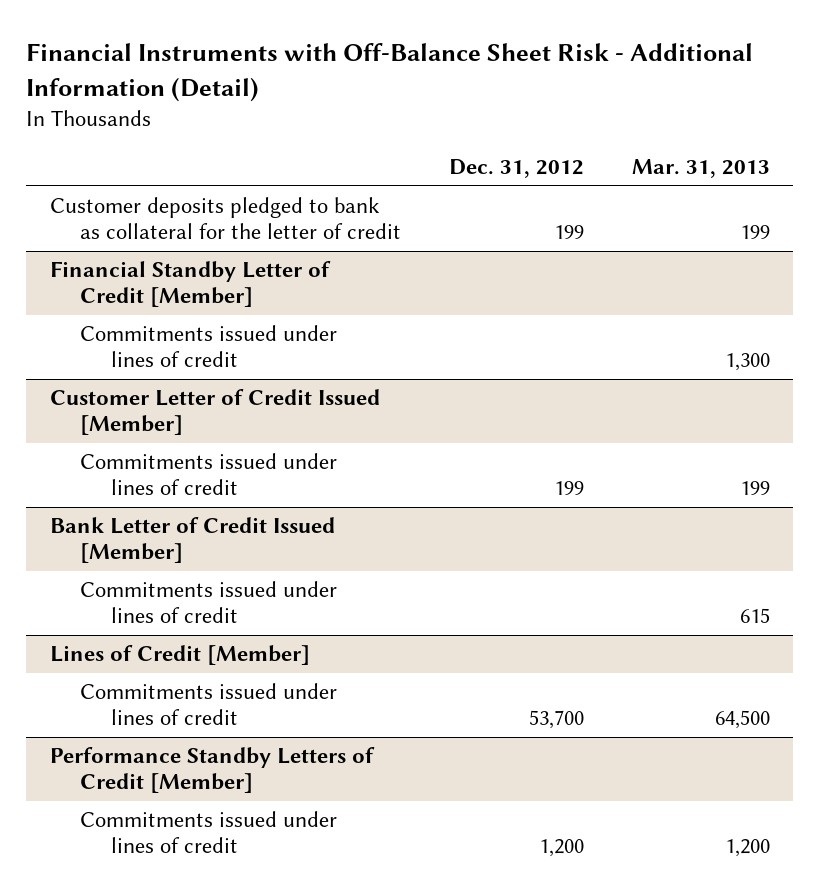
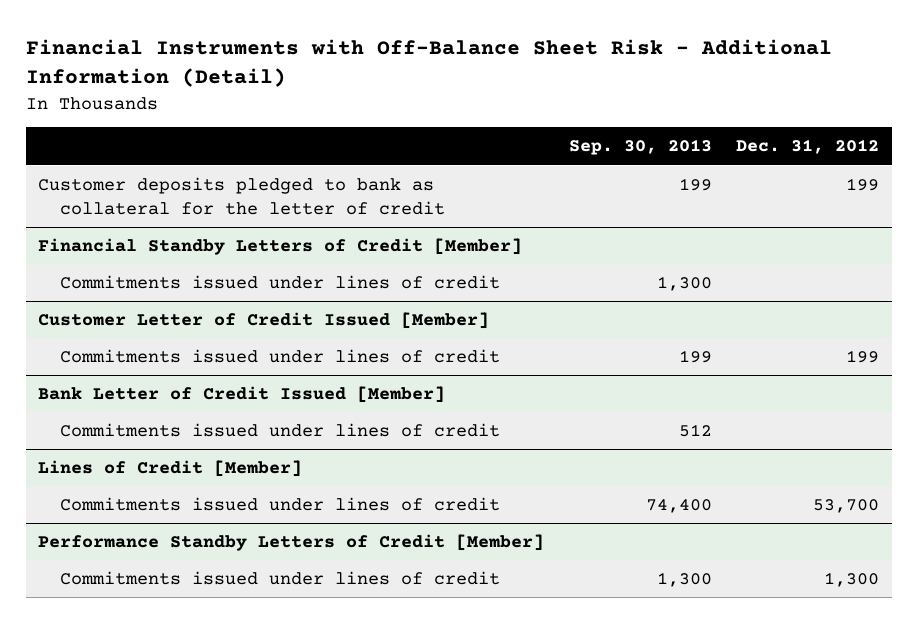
- | Dec. 31, 2012 | Mar. 31, 2013
+ | Sep. 30, 2013 | Dec. 31, 2012
- Financial Standby Letter of Credit [Member]
+ Financial Standby Letters of Credit [Member]
@ Performance Standby Letters of Credit [Member]
- Commitments issued under lines of credit | 1,200 | 1,200
+ Commitments issued under lines of credit | 1,300 | 1,300

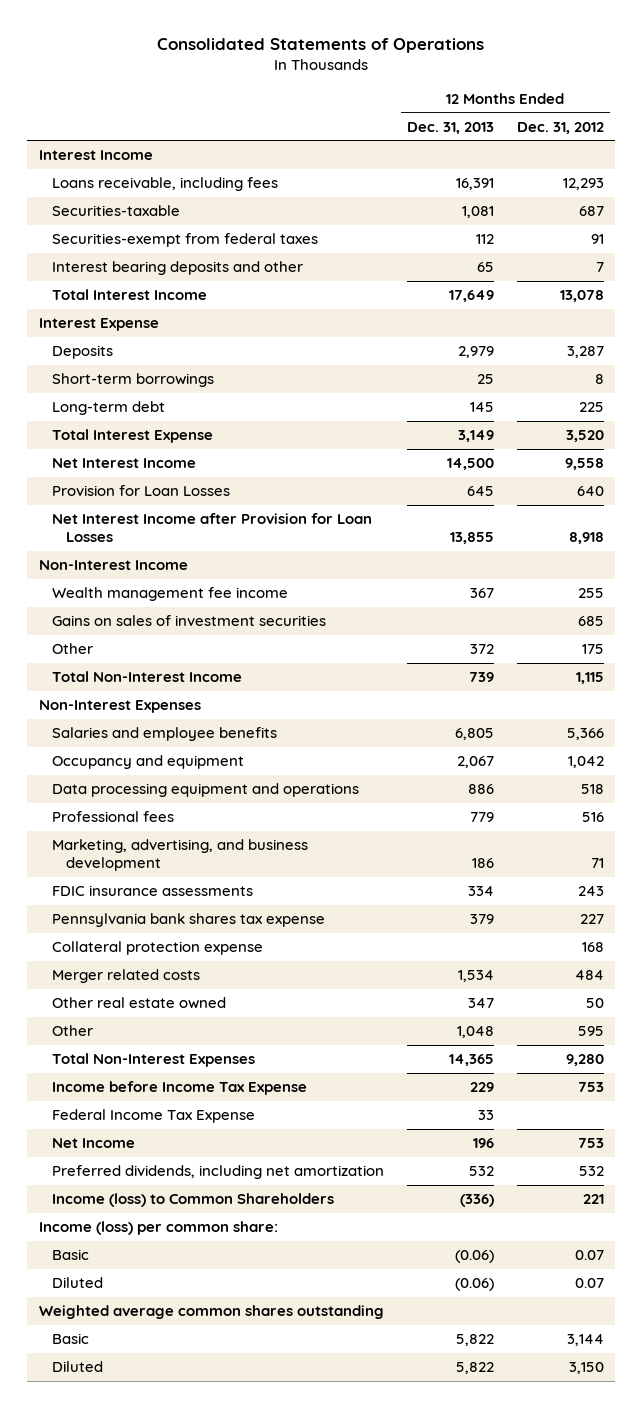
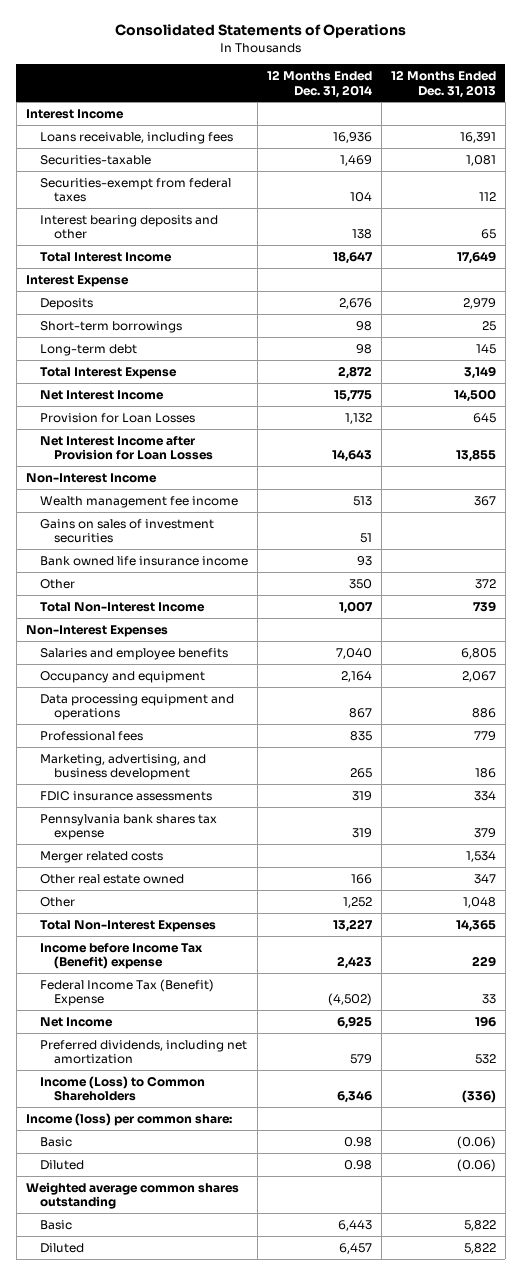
- | 12 Months Ended Dec. 31, 2013 | 12 Months Ended Dec. 31, 2012
+ | 12 Months Ended Dec. 31, 2014 | 12 Months Ended Dec. 31, 2013
+ Bank owned life insurance income | 93 |
- Collateral protection expense | | 168
- Income before Income Tax Expense | 229 | 753
- Federal Income Tax Expense | 33 |
+ Income before Income Tax (Benefit) expense | 2,423 | 229
+ Federal Income Tax (Benefit) Expense | (4,502) | 33
- Income (loss) to Common Shareholders | (336) | 221
+ Income (Loss) to Common Shareholders | 6,346 | (336)

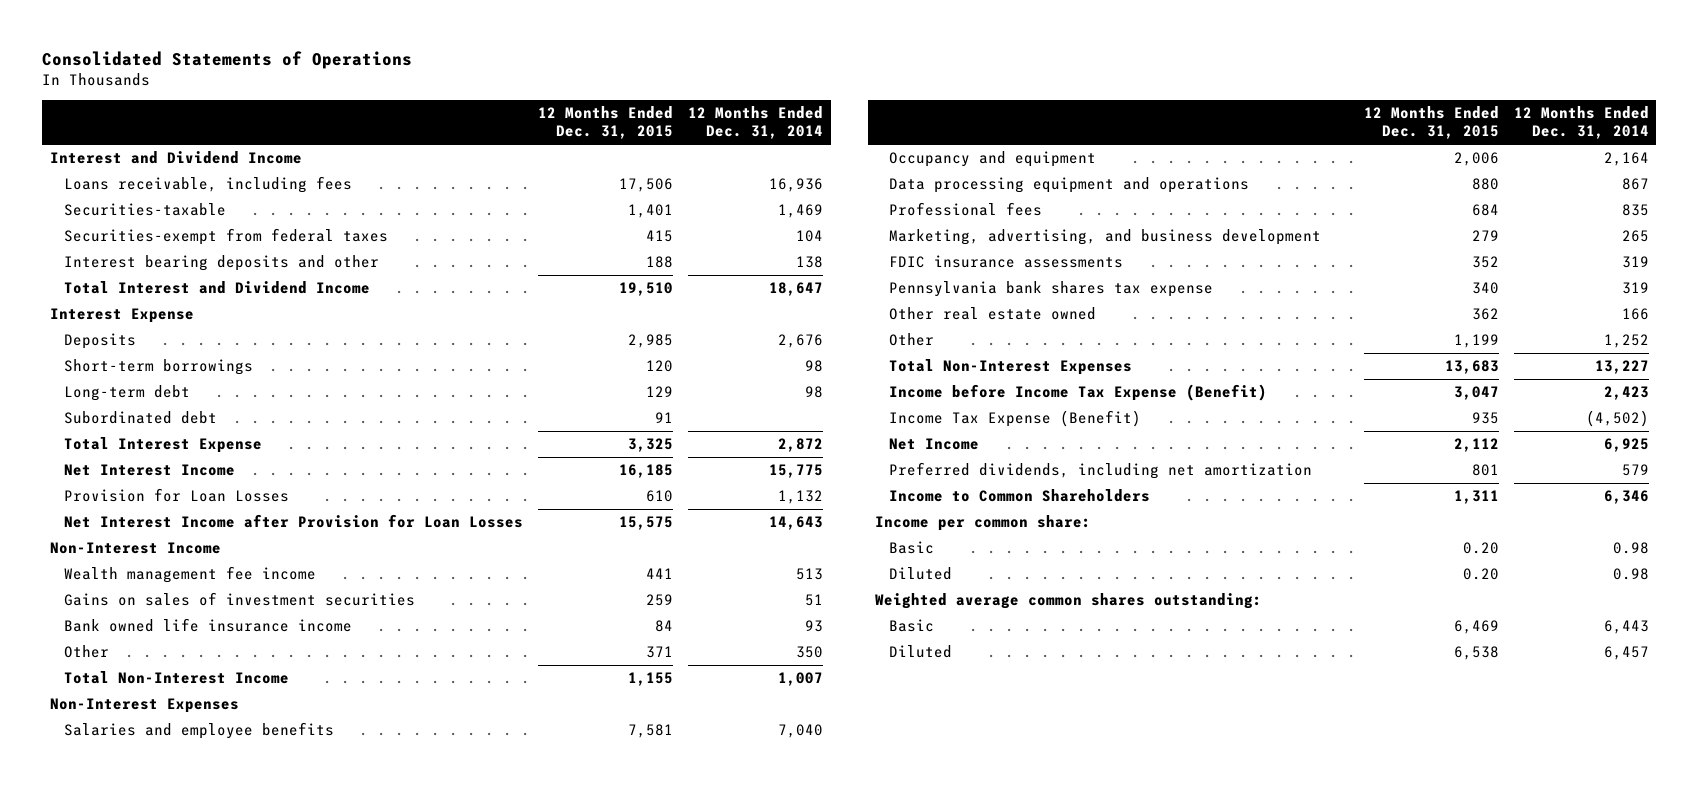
- | 12 Months Ended Dec. 31, 2014 | 12 Months Ended Dec. 31, 2013
+ | 12 Months Ended Dec. 31, 2015 | 12 Months Ended Dec. 31, 2014
- Interest Income
+ Interest and Dividend Income
- Total Interest Income | 18,647 | 17,649
+ Total Interest and Dividend Income | 19,510 | 18,647
+ Subordinated debt | 91 |
- Merger related costs | | 1,534
- Income before Income Tax (Benefit) expense | 2,423 | 229
- Federal Income Tax (Benefit) Expense | (4,502) | 33
+ Income before Income Tax Expense (Benefit) | 3,047 | 2,423
+ Income Tax Expense (Benefit) | 935 | (4,502)
- Income (Loss) to Common Shareholders | 6,346 | (336)
- Income (loss) per common share:
+ Income to Common Shareholders | 1,311 | 6,346
+ Income per common share:
- Weighted average common shares outstanding
+ Weighted average common shares outstanding:

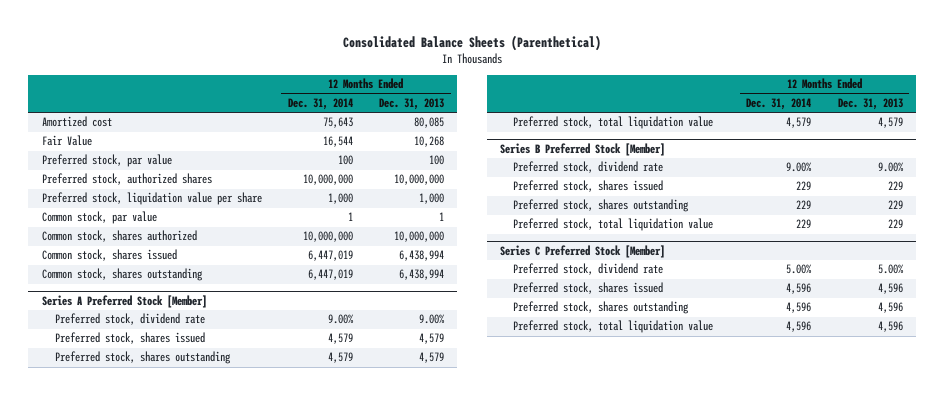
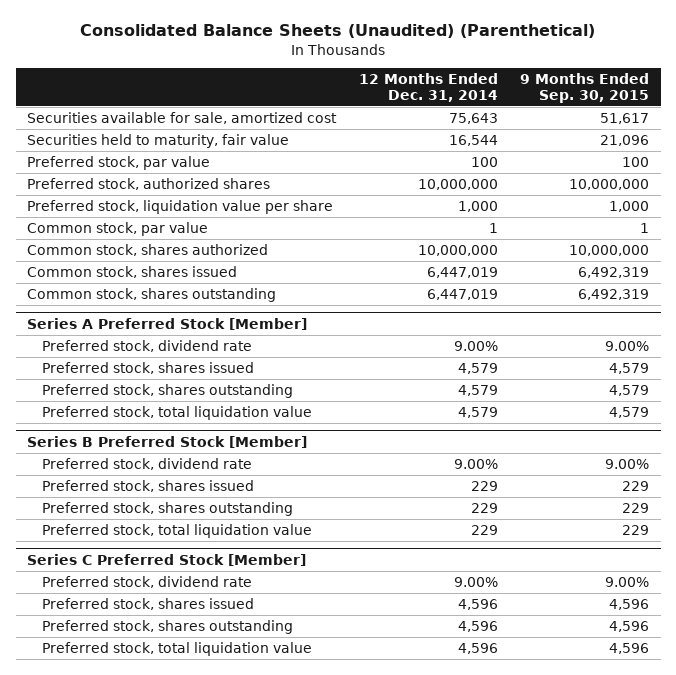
- Consolidated Balance Sheets (Parenthetical)
+ Consolidated Balance Sheets (Unaudited) (Parenthetical)
- | 12 Months Ended Dec. 31, 2014 | 12 Months Ended Dec. 31, 2013
+ | 12 Months Ended Dec. 31, 2014 | 9 Months Ended Sep. 30, 2015
- Amortized cost | 75,643 | 80,085
- Fair Value | 16,544 | 10,268
+ Securities available for sale, amortized cost | 75,643 | 51,617
+ Securities held to maturity, fair value | 16,544 | 21,096
@ Series C Preferred Stock [Member]
- Preferred stock, dividend rate | 5.00% | 5.00%
+ Preferred stock, dividend rate | 9.00% | 9.00%

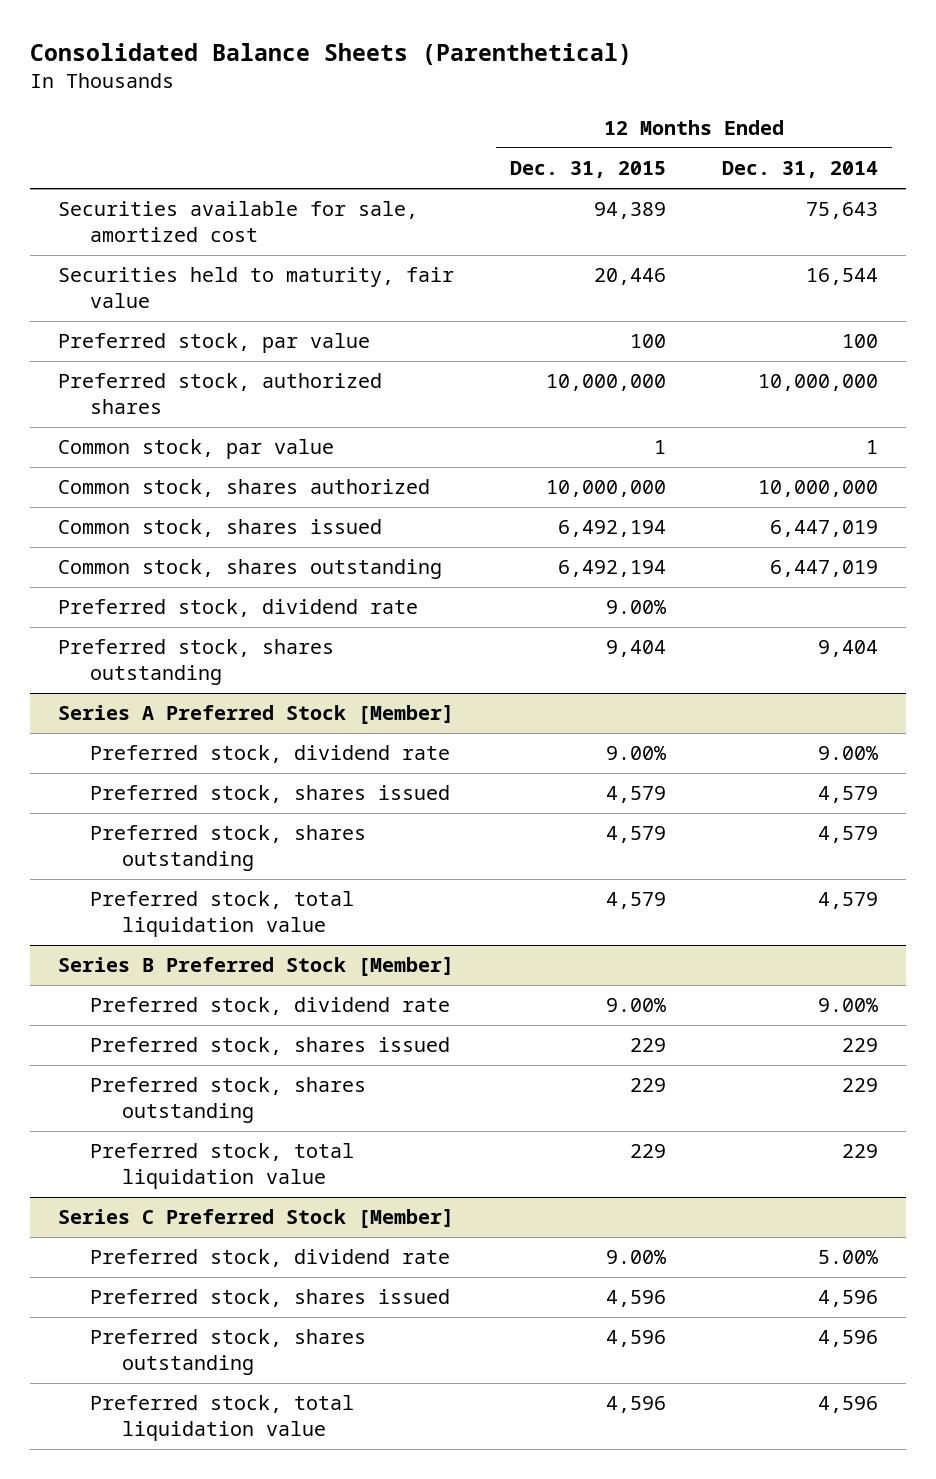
- Consolidated Balance Sheets (Unaudited) (Parenthetical)
+ Consolidated Balance Sheets (Parenthetical)
- | 12 Months Ended Dec. 31, 2014 | 9 Months Ended Sep. 30, 2015
+ | 12 Months Ended Dec. 31, 2015 | 12 Months Ended Dec. 31, 2014
- Preferred stock, liquidation value per share | 1,000 | 1,000
+ Preferred stock, dividend rate | 9.00% |
+ Preferred stock, shares outstanding | 9,404 | 9,404
@ Series C Preferred Stock [Member]
- Preferred stock, dividend rate | 9.00% | 9.00%
+ Preferred stock, dividend rate | 9.00% | 5.00%

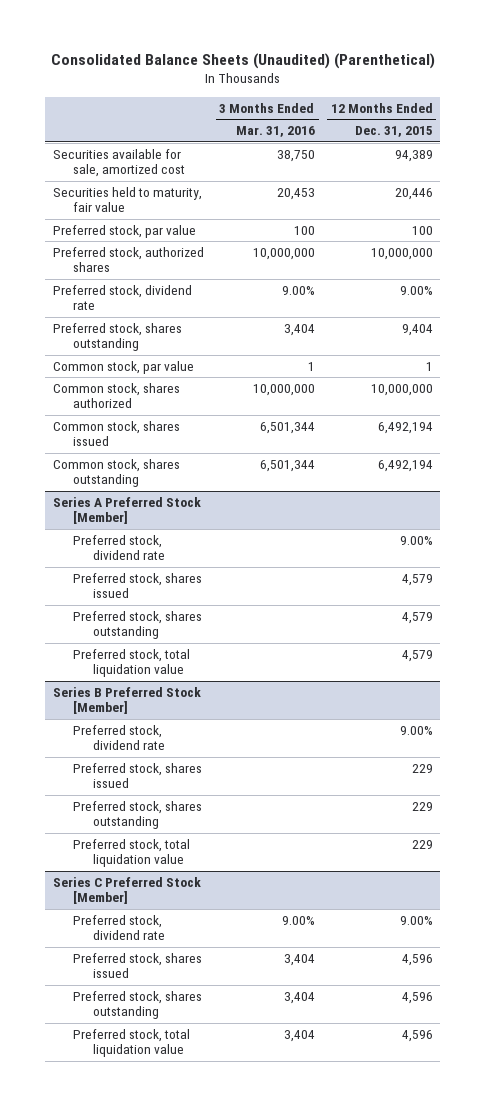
- Consolidated Balance Sheets (Parenthetical)
+ Consolidated Balance Sheets (Unaudited) (Parenthetical)
- | 12 Months Ended Dec. 31, 2015 | 12 Months Ended Dec. 31, 2014
+ | 3 Months Ended Mar. 31, 2016 | 12 Months Ended Dec. 31, 2015
moved up: Preferred stock, dividend rate | 9.00% | 9.00%
moved up: Preferred stock, shares outstanding | 3,404 | 9,404

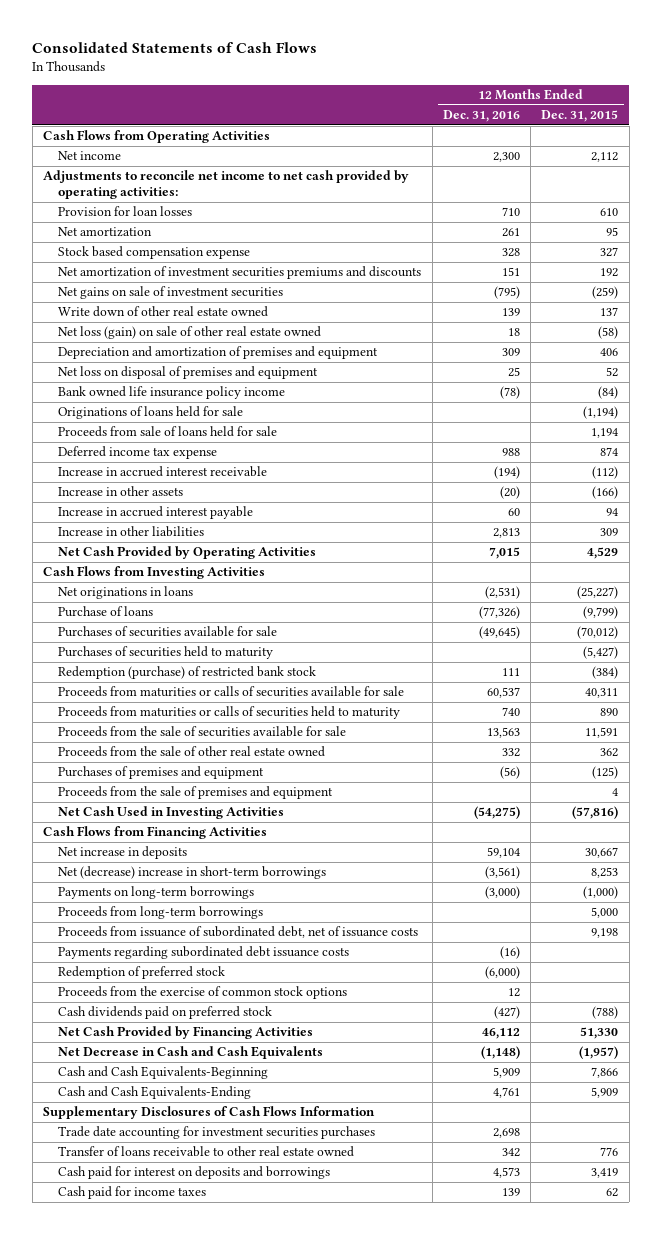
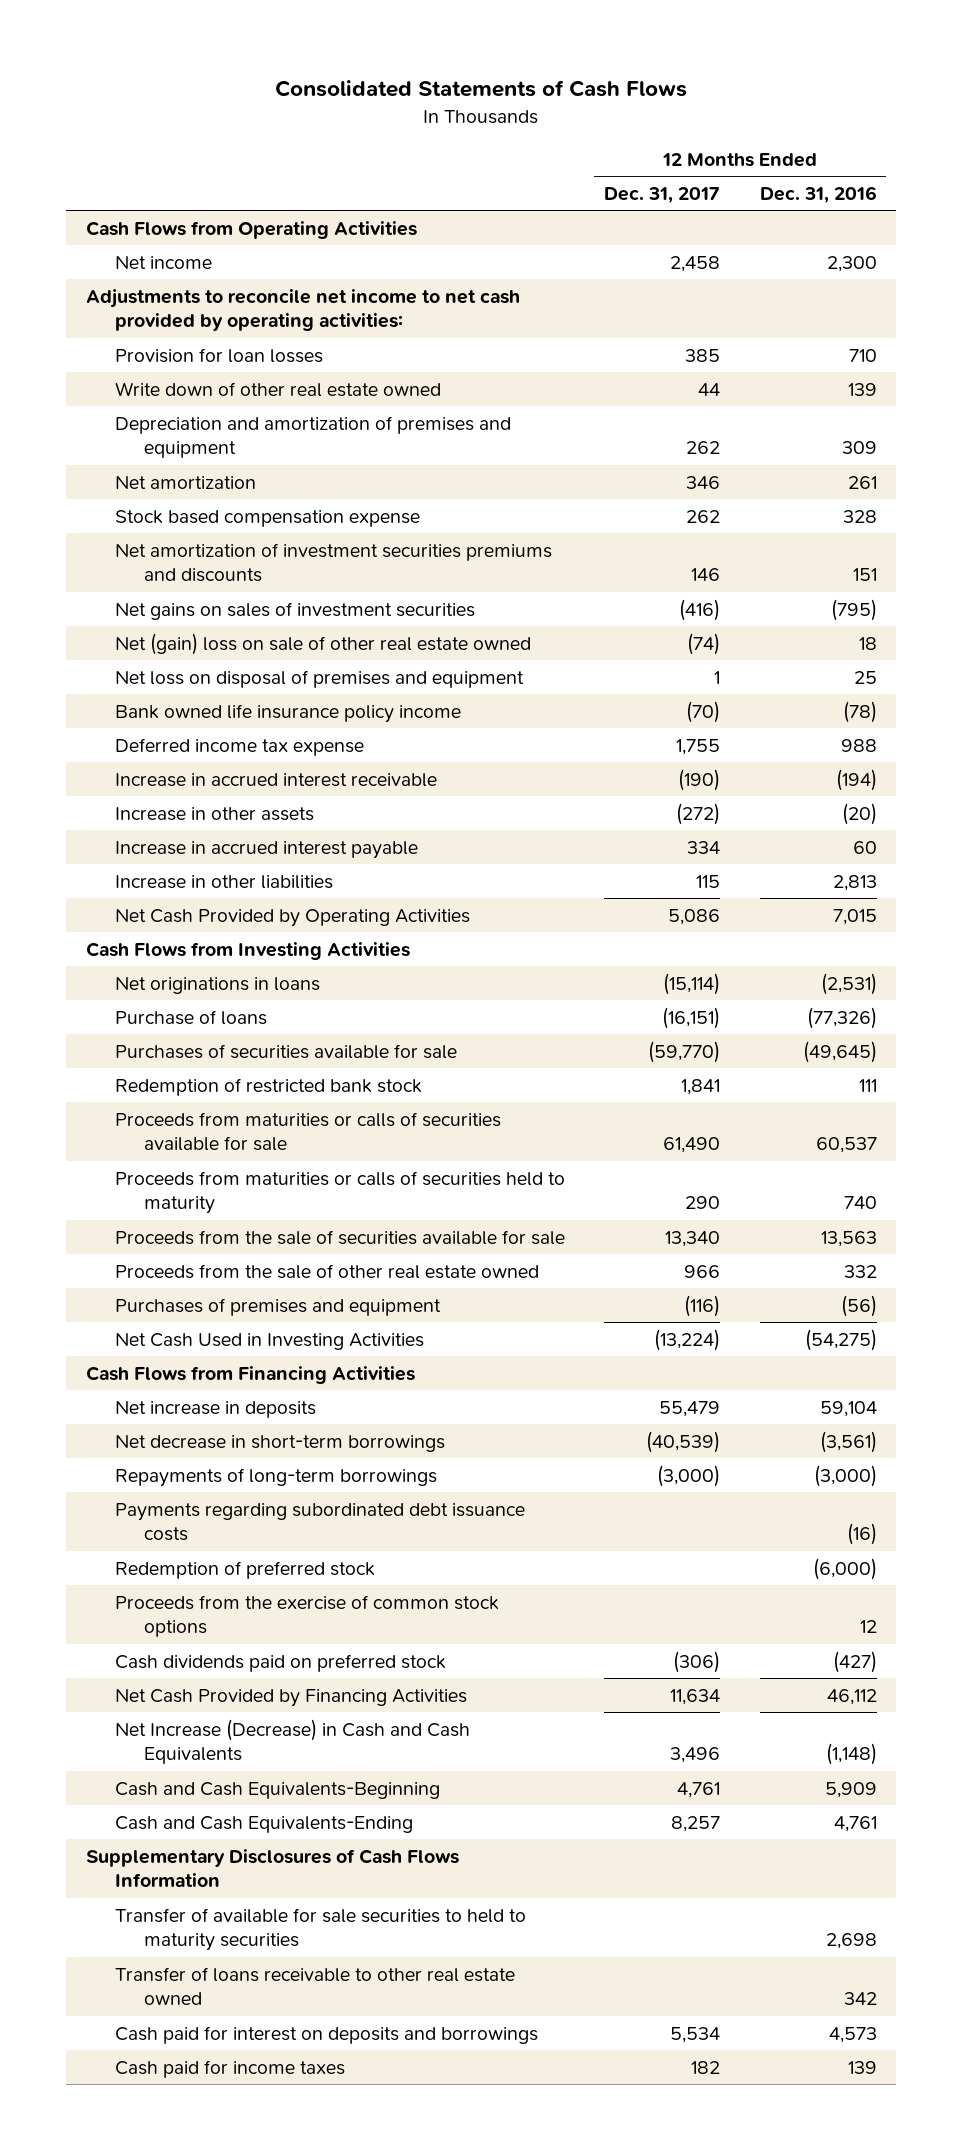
- | 12 Months Ended Dec. 31, 2016 | 12 Months Ended Dec. 31, 2015
+ | 12 Months Ended Dec. 31, 2017 | 12 Months Ended Dec. 31, 2016
moved up: Write down of other real estate owned | 44 | 139
moved up: Depreciation and amortization of premises and equipment | 262 | 309
- Net gains on sale of investment securities | (795) | (259)
- Net loss (gain) on sale of other real estate owned | 18 | (58)
+ Net gains on sales of investment securities | (416) | (795)
+ Net (gain) loss on sale of other real estate owned | (74) | 18
- Originations of loans held for sale | | (1,194)
- Proceeds from sale of loans held for sale | | 1,194
- Purchases of securities held to maturity | | (5,427)
- Redemption (purchase) of restricted bank stock | 111 | (384)
+ Redemption of restricted bank stock | 1,841 | 111
- Proceeds from the sale of premises and equipment | | 4
- Net (decrease) increase in short-term borrowings | (3,561) | 8,253
- Payments on long-term borrowings | (3,000) | (1,000)
- Proceeds from long-term borrowings | | 5,000
- Proceeds from issuance of subordinated debt, net of issuance costs | | 9,198
+ Net decrease in short-term borrowings | (40,539) | (3,561)
+ Repayments of long-term borrowings | (3,000) | (3,000)
- Net Decrease in Cash and Cash Equivalents | (1,148) | (1,957)
+ Net Increase (Decrease) in Cash and Cash Equivalents | 3,496 | (1,148)
- Trade date accounting for investment securities purchases | 2,698 |
+ Transfer of available for sale securities to held to maturity securities | | 2,698

